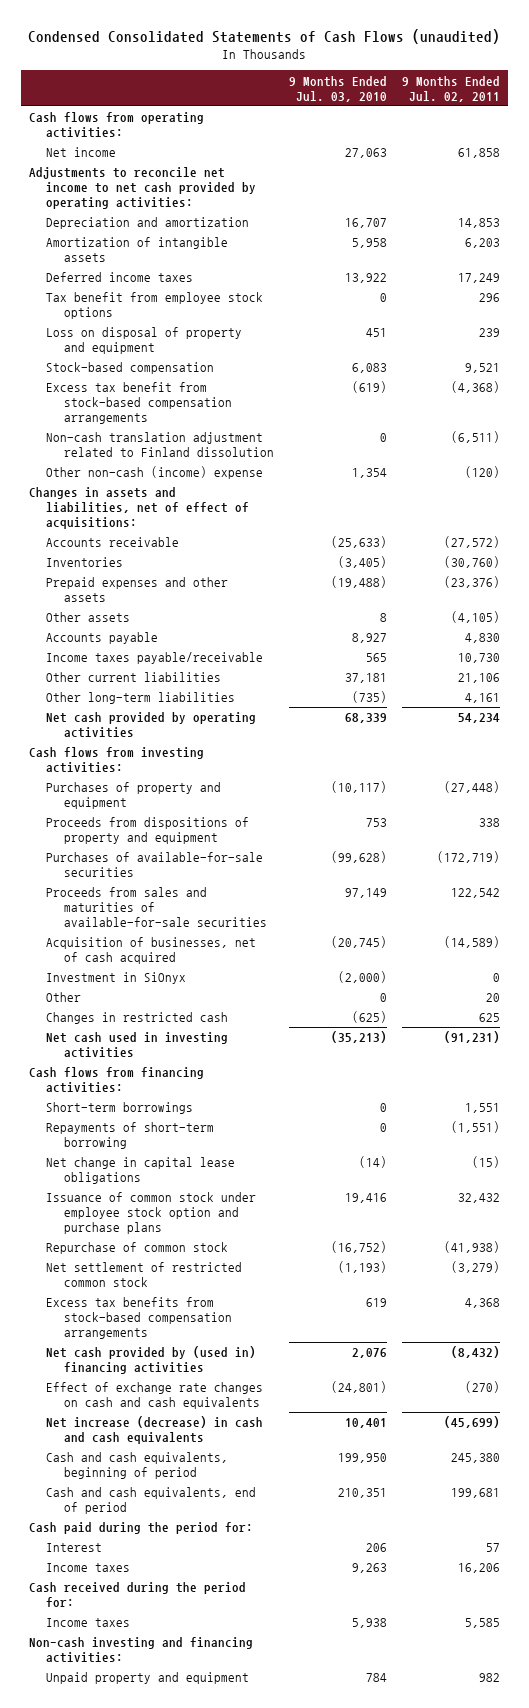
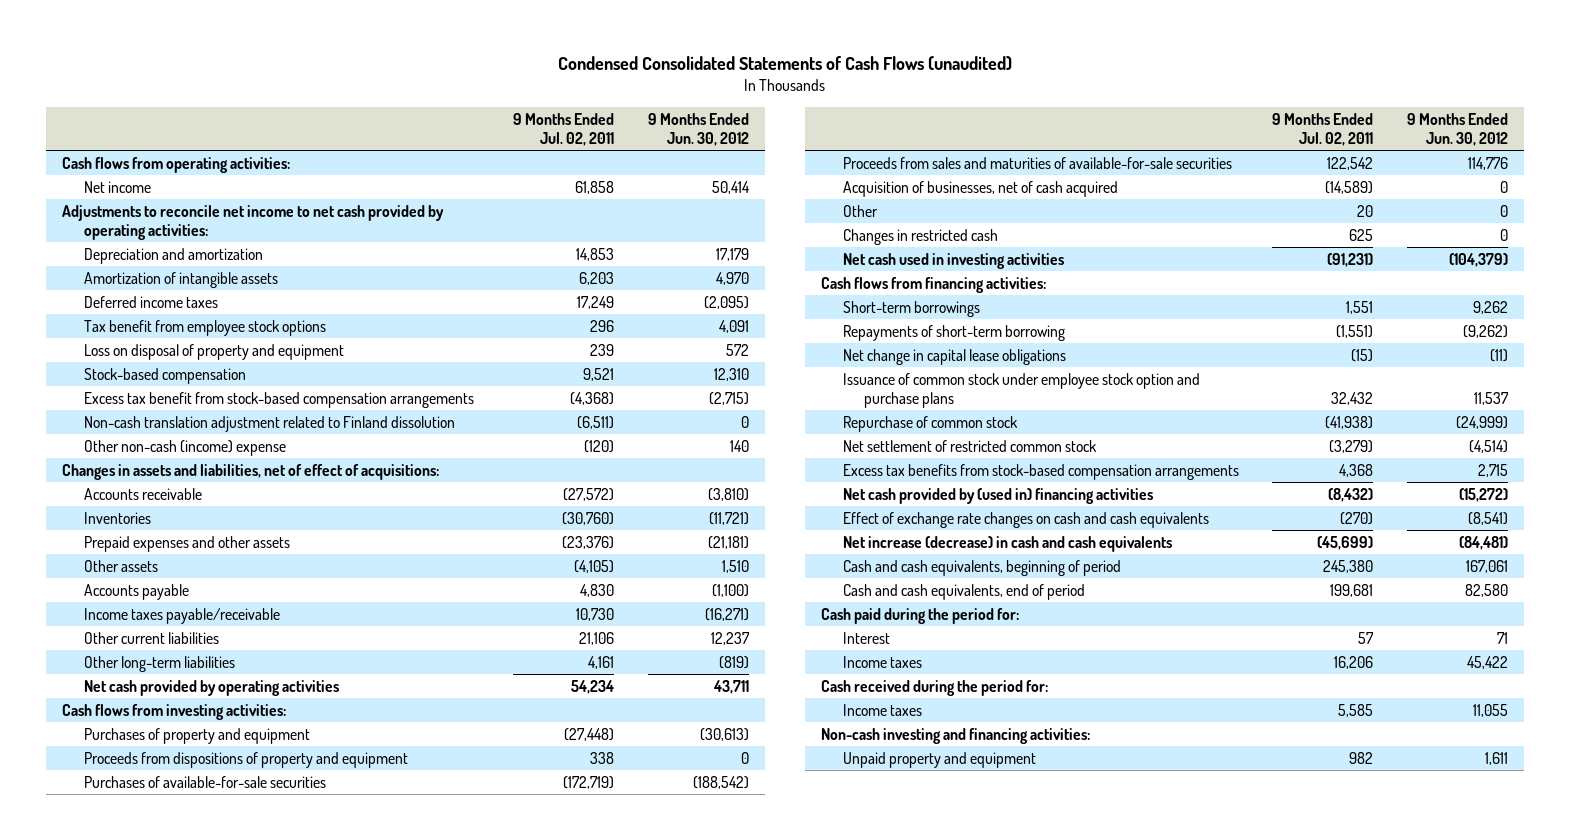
- | 9 Months Ended Jul. 03, 2010 | 9 Months Ended Jul. 02, 2011
+ | 9 Months Ended Jul. 02, 2011 | 9 Months Ended Jun. 30, 2012
- Investment in SiOnyx | (2,000) | 0

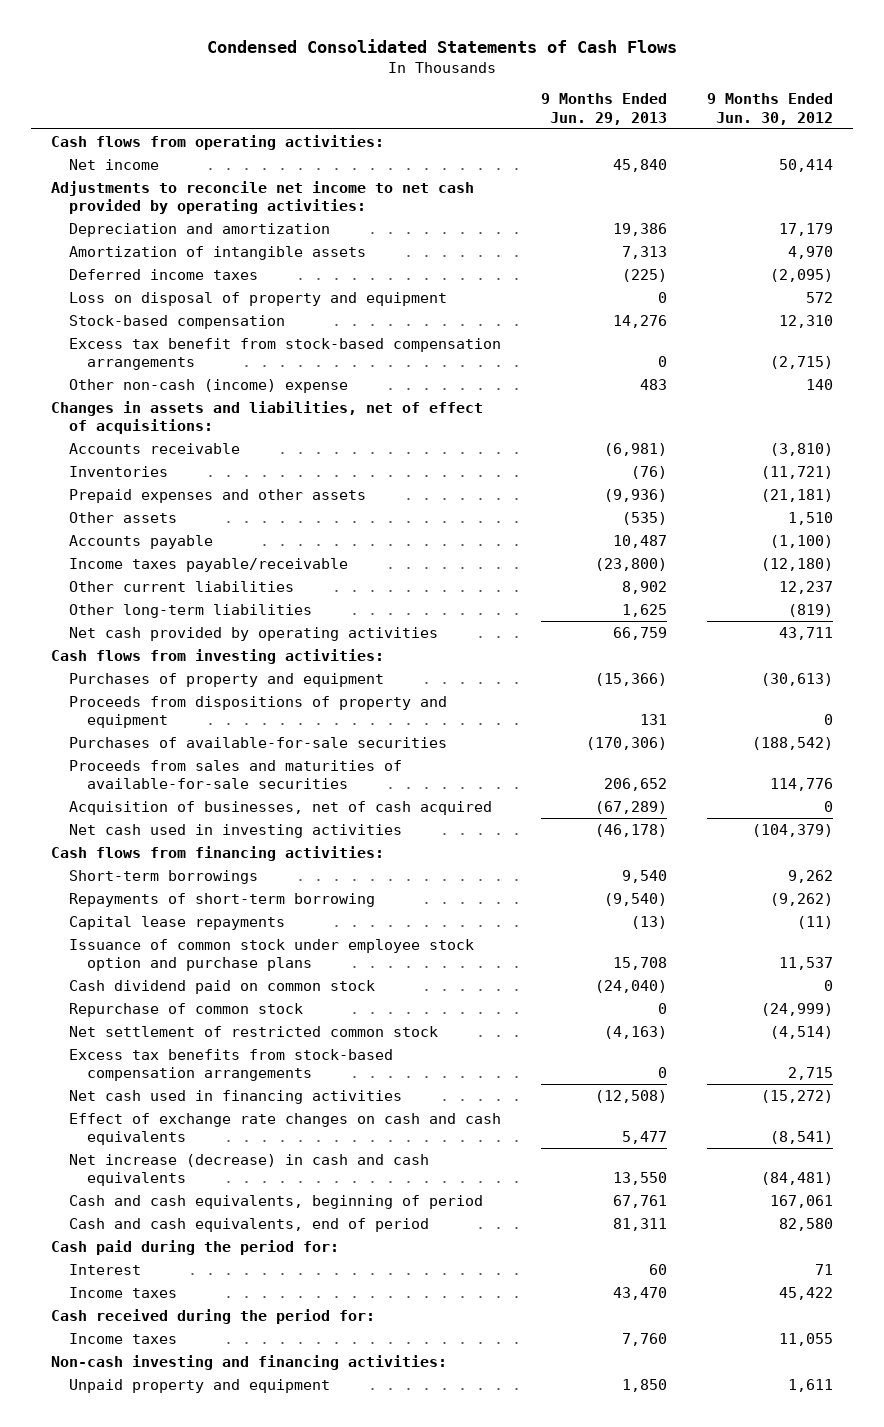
- Condensed Consolidated Statements of Cash Flows (unaudited)
+ Condensed Consolidated Statements of Cash Flows
- | 9 Months Ended Jul. 02, 2011 | 9 Months Ended Jun. 30, 2012
+ | 9 Months Ended Jun. 29, 2013 | 9 Months Ended Jun. 30, 2012
- Tax benefit from employee stock options | 296 | 4,091
- Non-cash translation adjustment related to Finland dissolution | (6,511) | 0
- Income taxes payable/receivable | 10,730 | (16,271)
+ Income taxes payable/receivable | (23,800) | (12,180)
- Other | 20 | 0
- Changes in restricted cash | 625 | 0
- Net change in capital lease obligations | (15) | (11)
+ Capital lease repayments | (13) | (11)
+ Cash dividend paid on common stock | (24,040) | 0
- Net cash provided by (used in) financing activities | (8,432) | (15,272)
+ Net cash used in financing activities | (12,508) | (15,272)

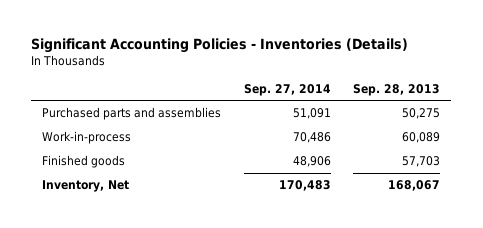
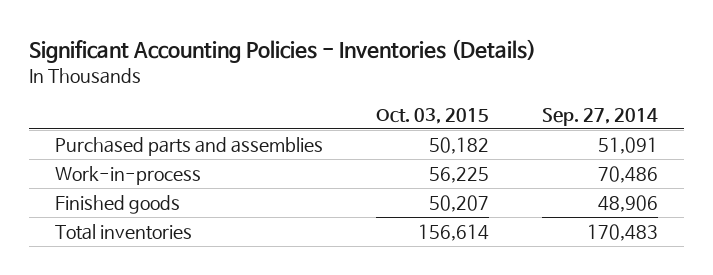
- | Sep. 27, 2014 | Sep. 28, 2013
+ | Oct. 03, 2015 | Sep. 27, 2014
- Inventory, Net | 170,483 | 168,067
+ Total inventories | 156,614 | 170,483

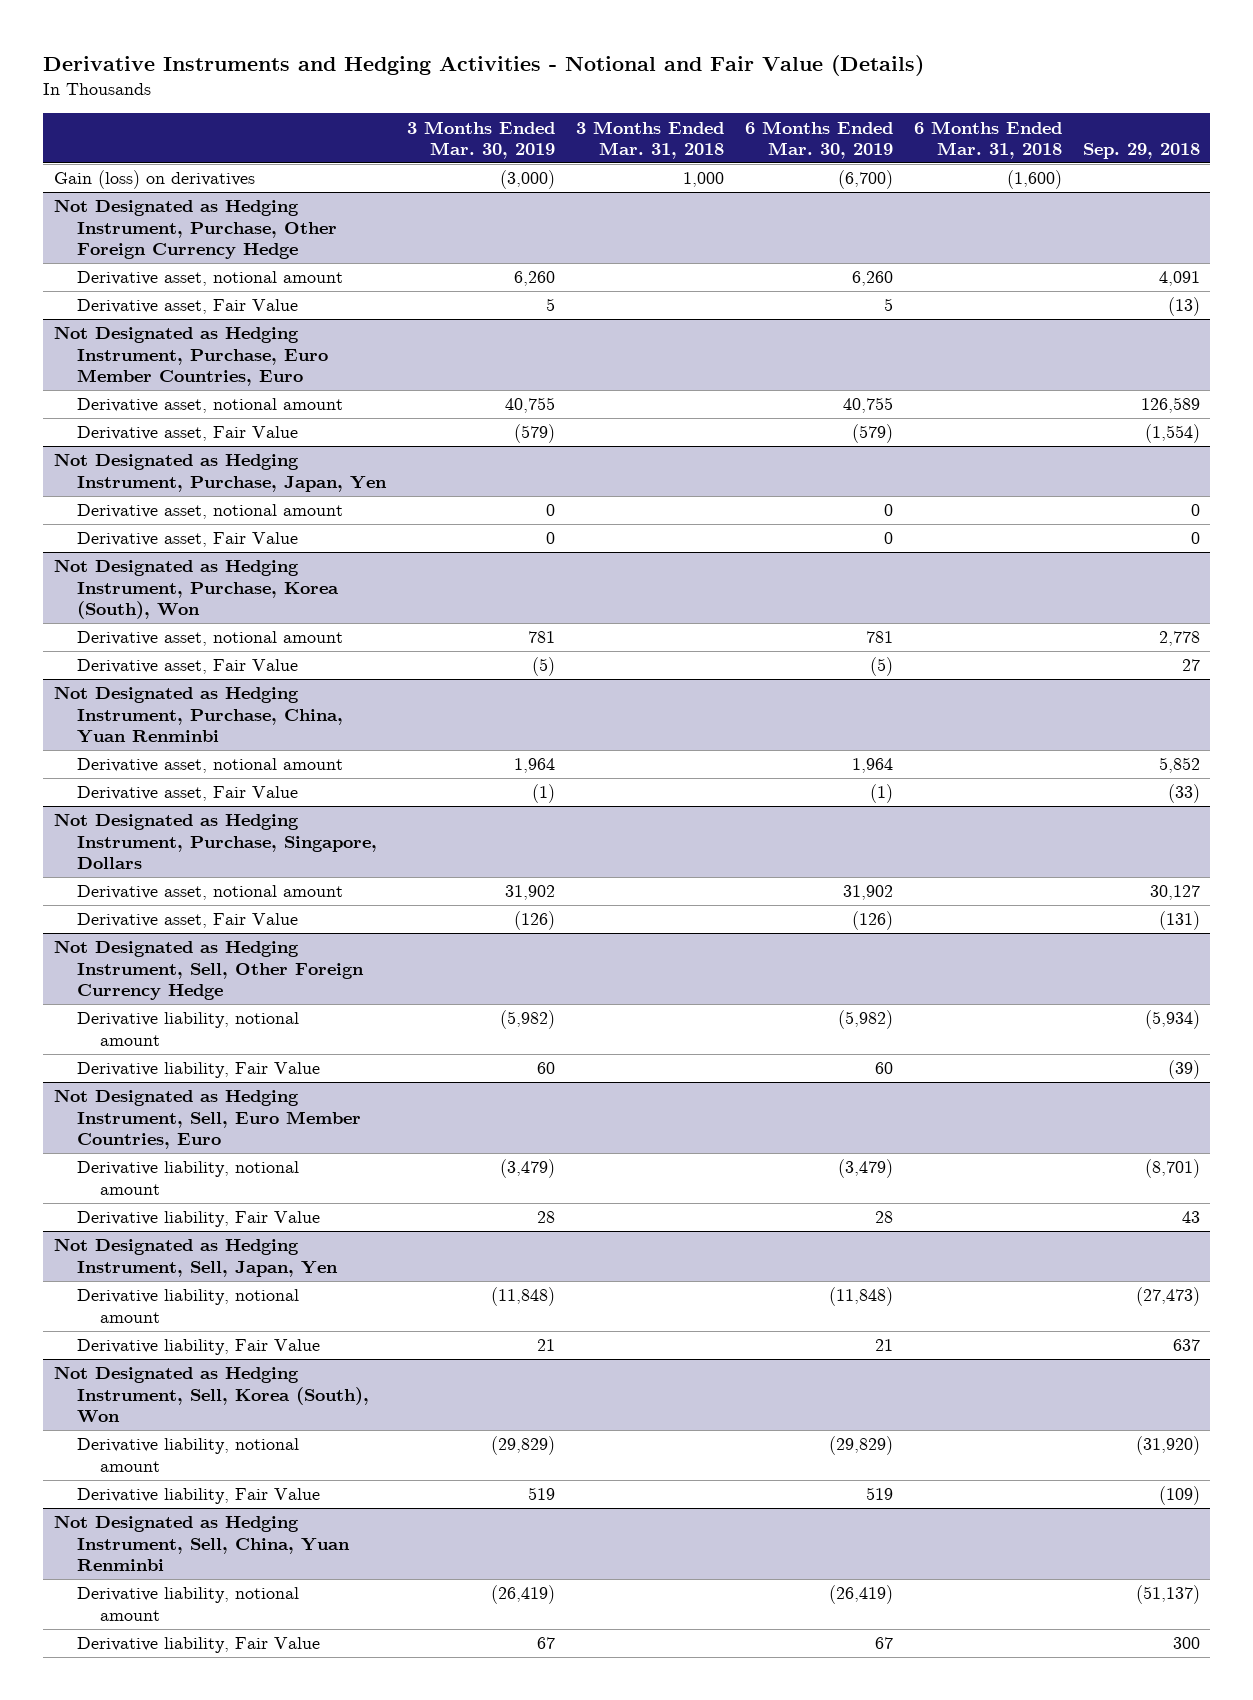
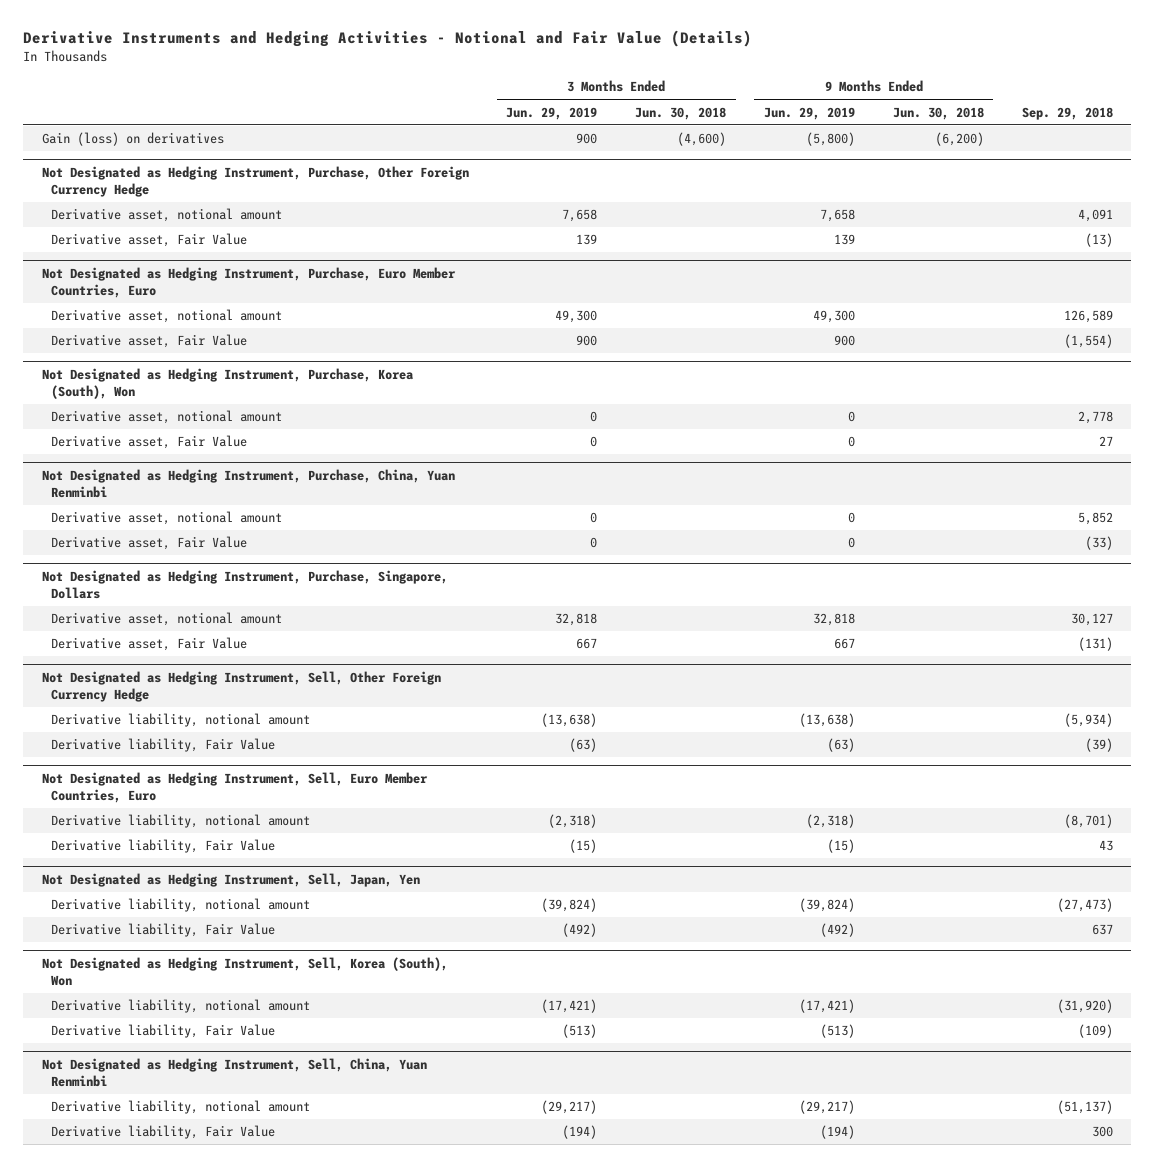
- | 3 Months Ended Mar. 30, 2019 | 3 Months Ended Mar. 31, 2018 | 6 Months Ended Mar. 30, 2019 | 6 Months Ended Mar. 31, 2018 | Sep. 29, 2018
+ | 3 Months Ended Jun. 29, 2019 | 3 Months Ended Jun. 30, 2018 | 9 Months Ended Jun. 29, 2019 | 9 Months Ended Jun. 30, 2018 | Sep. 29, 2018
- Not Designated as Hedging Instrument, Purchase, Japan, Yen
- Derivative asset, notional amount | 0 | | 0 | | 0
- Derivative asset, Fair Value | 0 | | 0 | | 0

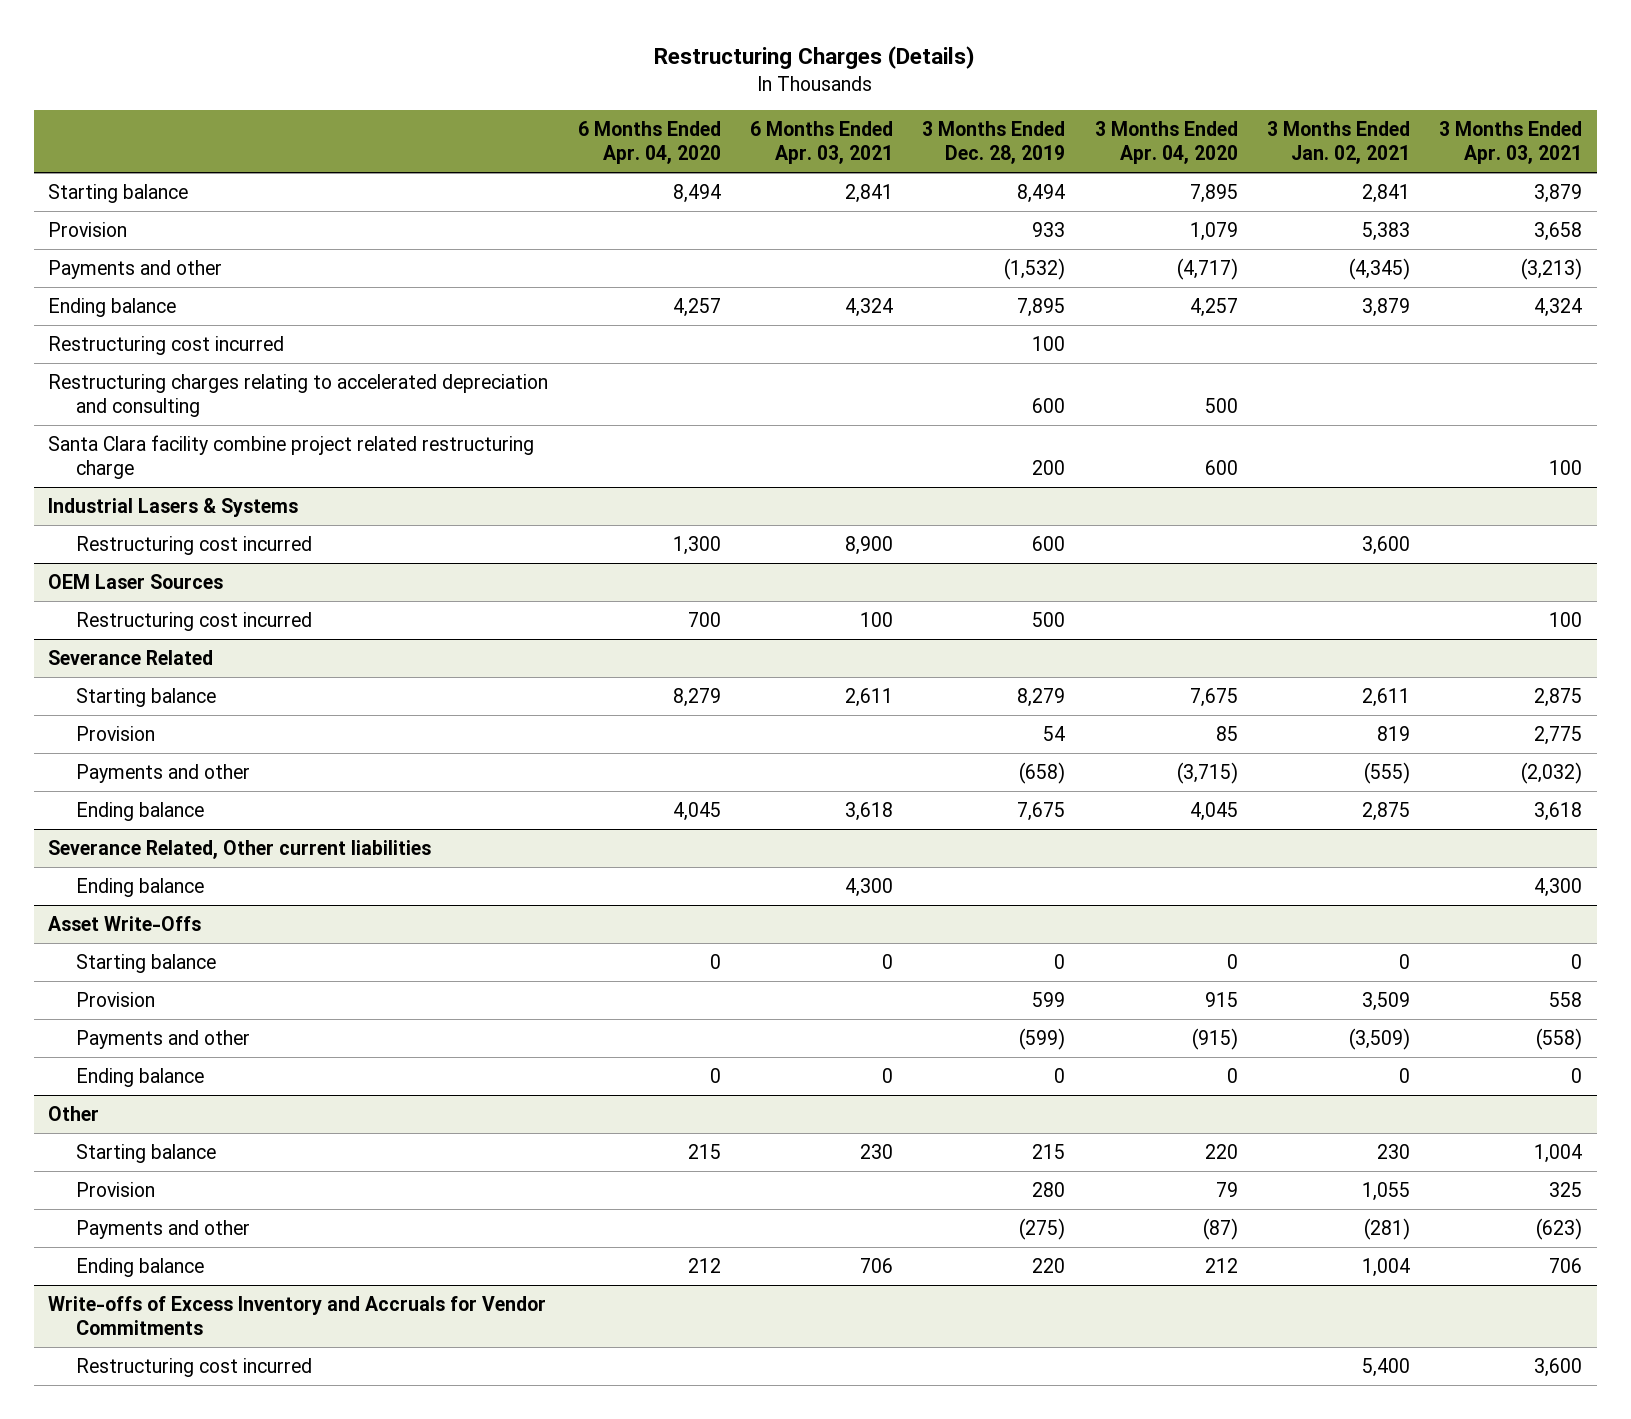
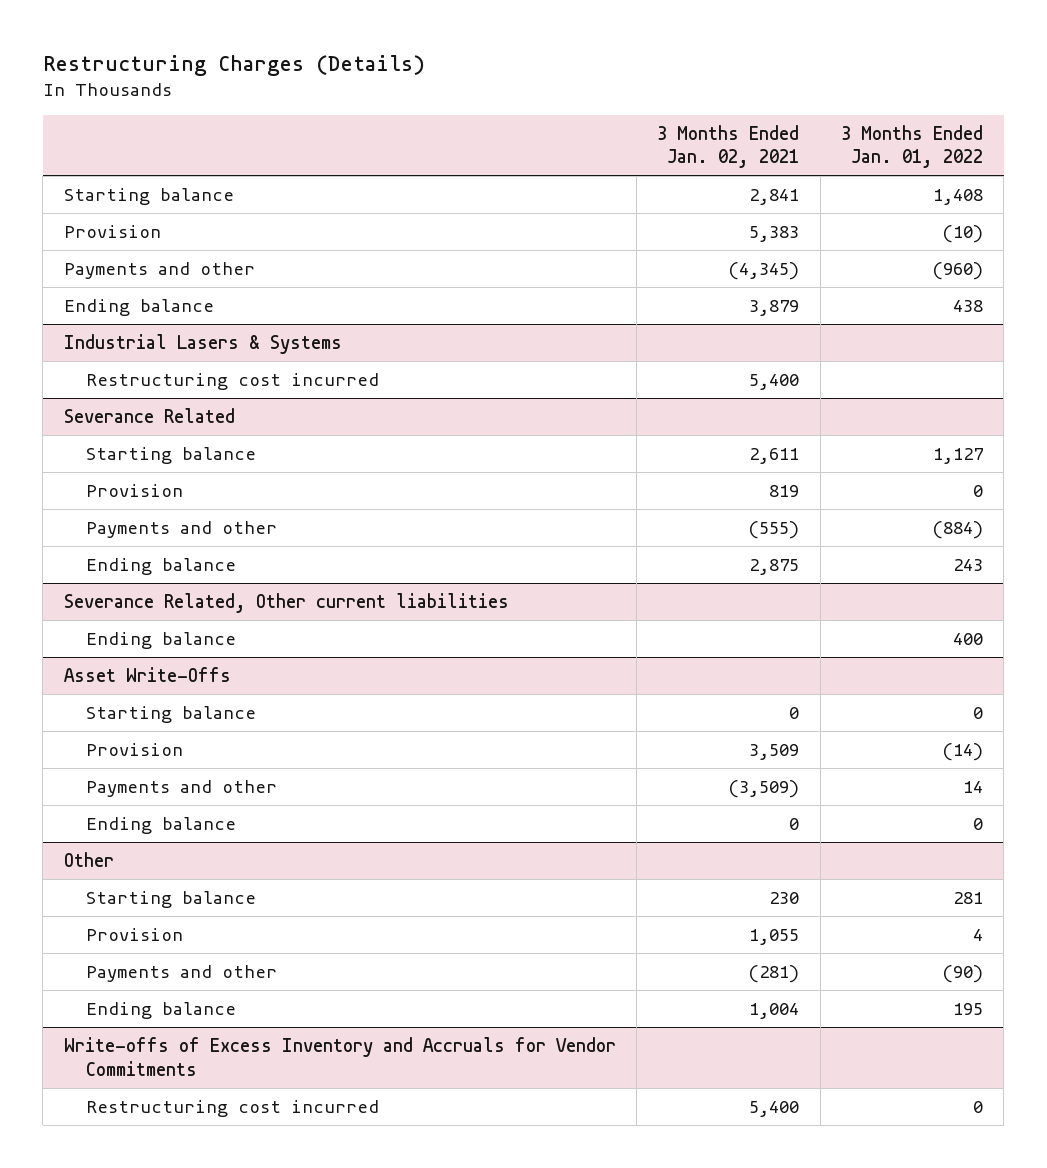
- | 6 Months Ended Apr. 04, 2020 | 6 Months Ended Apr. 03, 2021 | 3 Months Ended Dec. 28, 2019 | 3 Months Ended Apr. 04, 2020 | 3 Months Ended Jan. 02, 2021 | 3 Months Ended Apr. 03, 2021
+ | 3 Months Ended Jan. 02, 2021 | 3 Months Ended Jan. 01, 2022
- Restructuring cost incurred | | | 100 | | |
- Restructuring charges relating to accelerated depreciation and consulting | | | 600 | 500 | |
- Santa Clara facility combine project related restructuring charge | | | 200 | 600 | | 100
@ Industrial Lasers & Systems
- Restructuring cost incurred | 1,300 | 8,900 | 600 | | 3,600 |
- OEM Laser Sources
- Restructuring cost incurred | 700 | 100 | 500 | | | 100
@ Industrial Lasers & Systems
+ Restructuring cost incurred | 5,400 |

